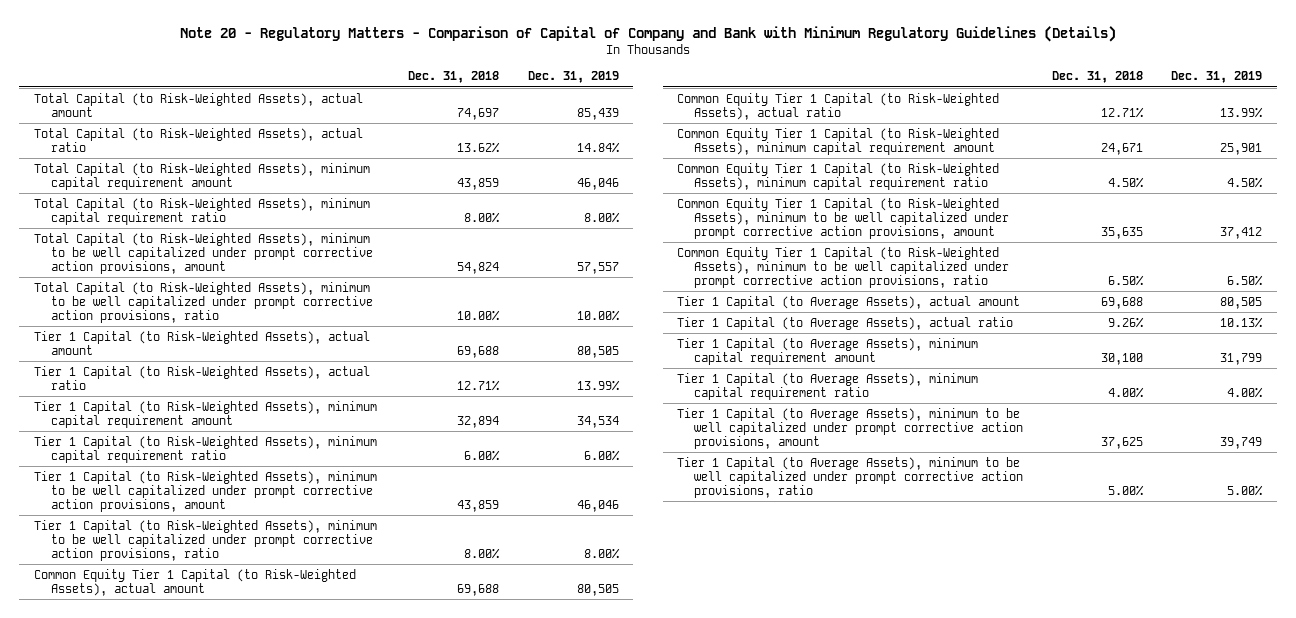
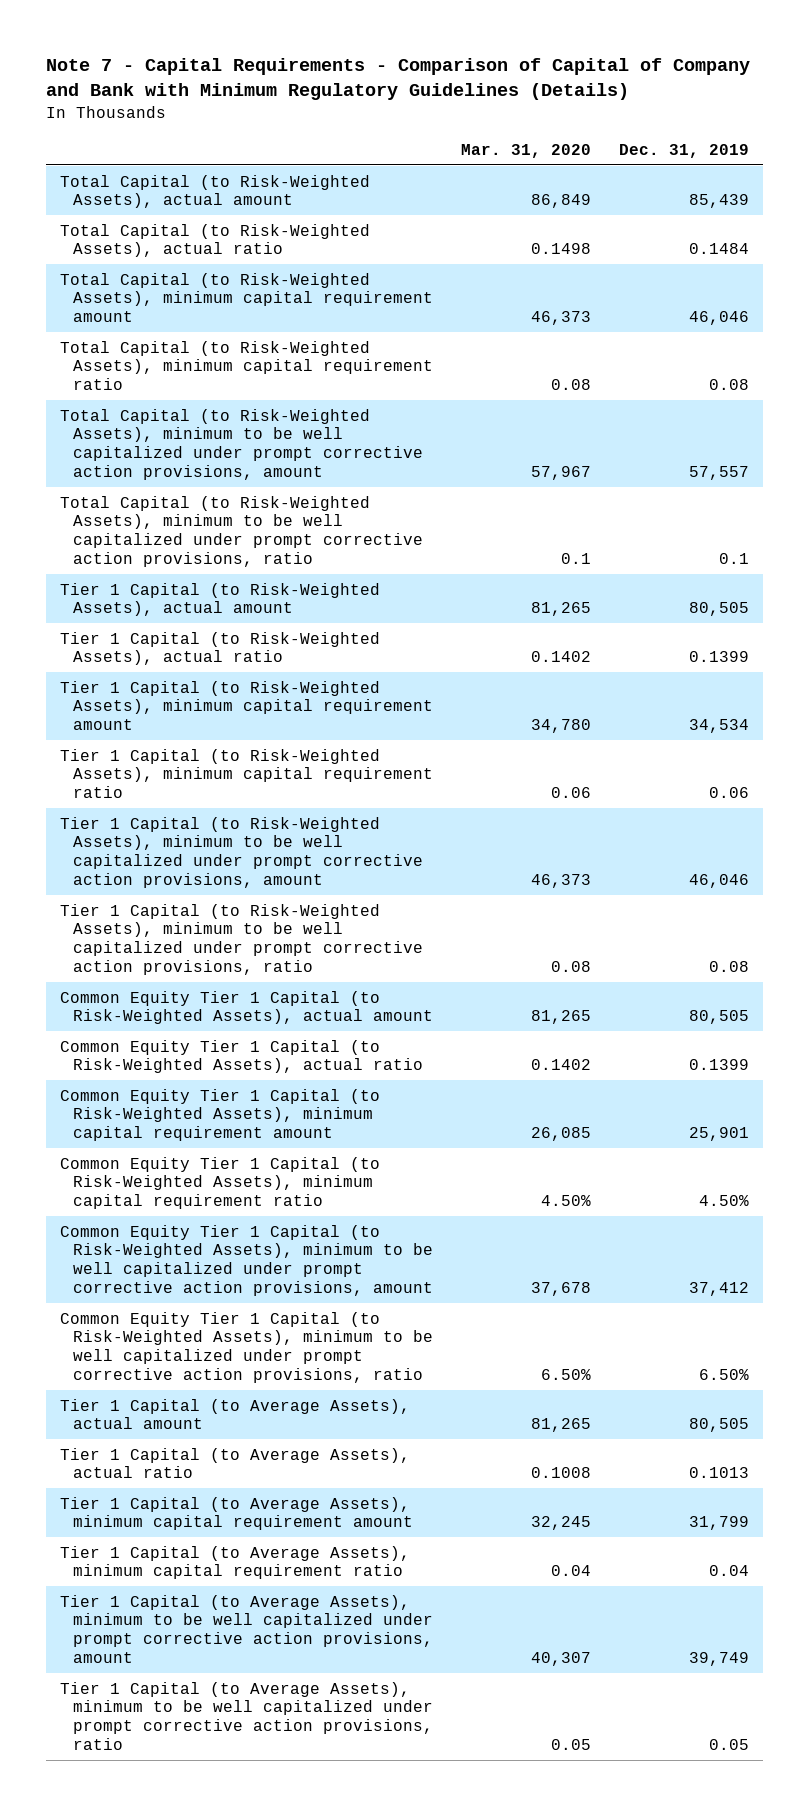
- Note 20 - Regulatory Matters - Comparison of Capital of Company and Bank with Minimum Regulatory Guidelines (Details)
+ Note 7 - Capital Requirements - Comparison of Capital of Company and Bank with Minimum Regulatory Guidelines (Details)
- | Dec. 31, 2018 | Dec. 31, 2019
+ | Mar. 31, 2020 | Dec. 31, 2019
- Total Capital (to Risk-Weighted Assets), actual ratio | 13.62% | 14.84%
+ Total Capital (to Risk-Weighted Assets), actual ratio | 0.1498 | 0.1484
- Total Capital (to Risk-Weighted Assets), minimum capital requirement ratio | 8.00% | 8.00%
+ Total Capital (to Risk-Weighted Assets), minimum capital requirement ratio | 0.08 | 0.08
- Total Capital (to Risk-Weighted Assets), minimum to be well capitalized under prompt corrective action provisions, ratio | 10.00% | 10.00%
+ Total Capital (to Risk-Weighted Assets), minimum to be well capitalized under prompt corrective action provisions, ratio | 0.1 | 0.1
- Tier 1 Capital (to Risk-Weighted Assets), actual ratio | 12.71% | 13.99%
+ Tier 1 Capital (to Risk-Weighted Assets), actual ratio | 0.1402 | 0.1399
- Tier 1 Capital (to Risk-Weighted Assets), minimum capital requirement ratio | 6.00% | 6.00%
+ Tier 1 Capital (to Risk-Weighted Assets), minimum capital requirement ratio | 0.06 | 0.06
- Tier 1 Capital (to Risk-Weighted Assets), minimum to be well capitalized under prompt corrective action provisions, ratio | 8.00% | 8.00%
+ Tier 1 Capital (to Risk-Weighted Assets), minimum to be well capitalized under prompt corrective action provisions, ratio | 0.08 | 0.08
- Common Equity Tier 1 Capital (to Risk-Weighted Assets), actual ratio | 12.71% | 13.99%
+ Common Equity Tier 1 Capital (to Risk-Weighted Assets), actual ratio | 0.1402 | 0.1399
- Tier 1 Capital (to Average Assets), actual ratio | 9.26% | 10.13%
+ Tier 1 Capital (to Average Assets), actual ratio | 0.1008 | 0.1013
- Tier 1 Capital (to Average Assets), minimum capital requirement ratio | 4.00% | 4.00%
+ Tier 1 Capital (to Average Assets), minimum capital requirement ratio | 0.04 | 0.04
- Tier 1 Capital (to Average Assets), minimum to be well capitalized under prompt corrective action provisions, ratio | 5.00% | 5.00%
+ Tier 1 Capital (to Average Assets), minimum to be well capitalized under prompt corrective action provisions, ratio | 0.05 | 0.05

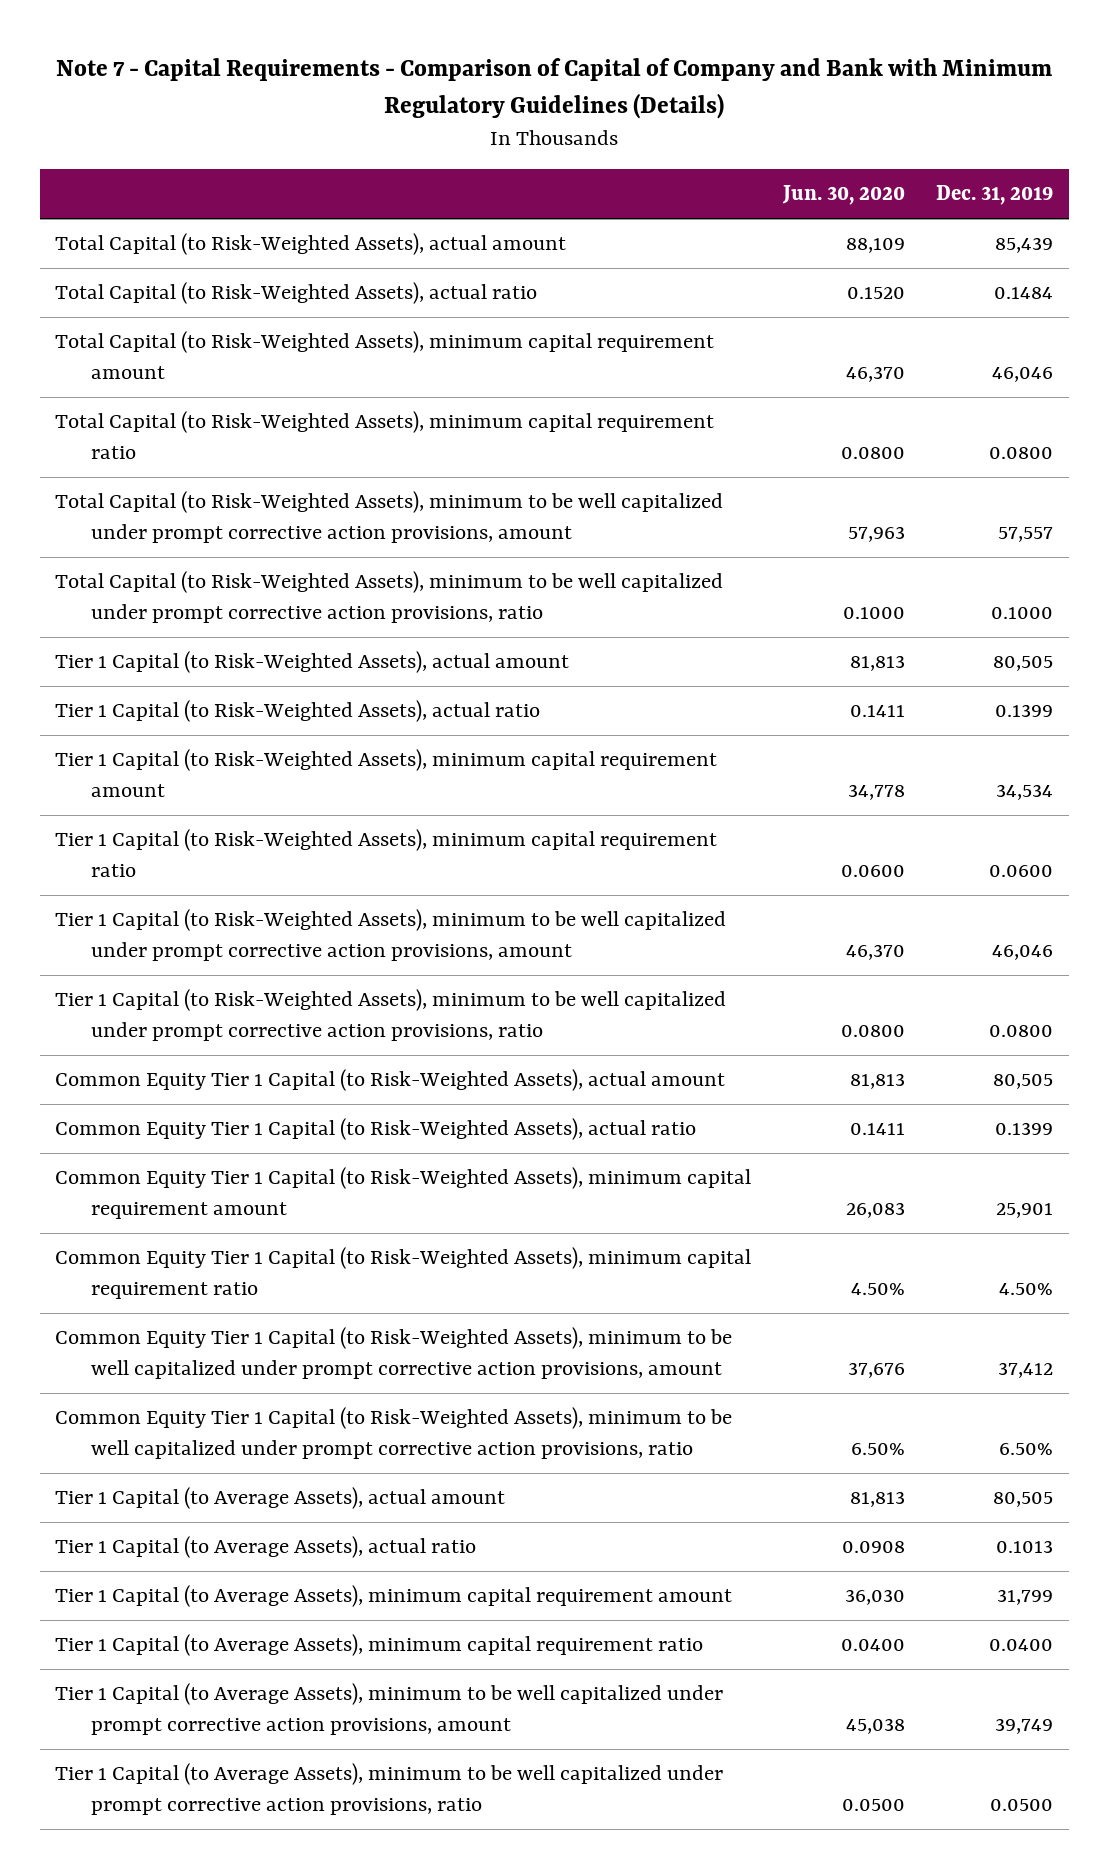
- | Mar. 31, 2020 | Dec. 31, 2019
+ | Jun. 30, 2020 | Dec. 31, 2019
- Total Capital (to Risk-Weighted Assets), minimum capital requirement ratio | 0.08 | 0.08
+ Total Capital (to Risk-Weighted Assets), minimum capital requirement ratio | 0.0800 | 0.0800
- Total Capital (to Risk-Weighted Assets), minimum to be well capitalized under prompt corrective action provisions, ratio | 0.1 | 0.1
+ Total Capital (to Risk-Weighted Assets), minimum to be well capitalized under prompt corrective action provisions, ratio | 0.1000 | 0.1000
- Tier 1 Capital (to Risk-Weighted Assets), minimum capital requirement ratio | 0.06 | 0.06
+ Tier 1 Capital (to Risk-Weighted Assets), minimum capital requirement ratio | 0.0600 | 0.0600
- Tier 1 Capital (to Risk-Weighted Assets), minimum to be well capitalized under prompt corrective action provisions, ratio | 0.08 | 0.08
+ Tier 1 Capital (to Risk-Weighted Assets), minimum to be well capitalized under prompt corrective action provisions, ratio | 0.0800 | 0.0800
- Tier 1 Capital (to Average Assets), minimum capital requirement ratio | 0.04 | 0.04
+ Tier 1 Capital (to Average Assets), minimum capital requirement ratio | 0.0400 | 0.0400
- Tier 1 Capital (to Average Assets), minimum to be well capitalized under prompt corrective action provisions, ratio | 0.05 | 0.05
+ Tier 1 Capital (to Average Assets), minimum to be well capitalized under prompt corrective action provisions, ratio | 0.0500 | 0.0500

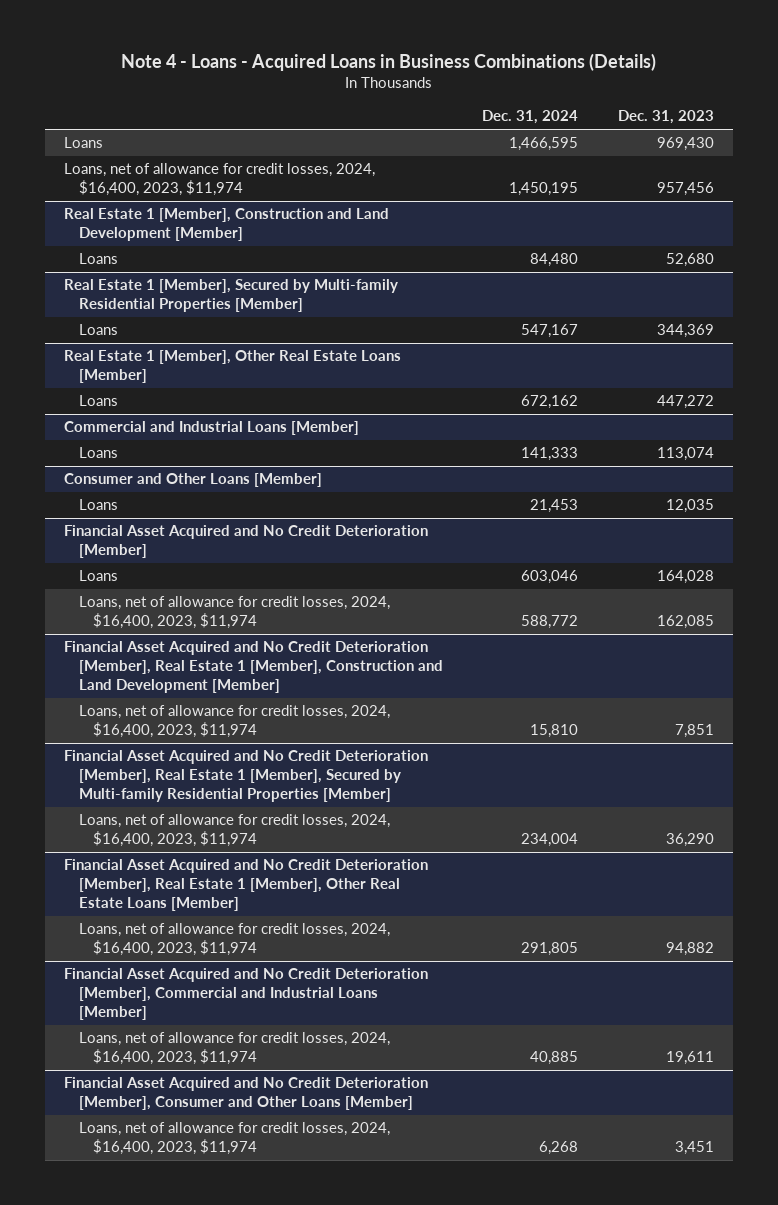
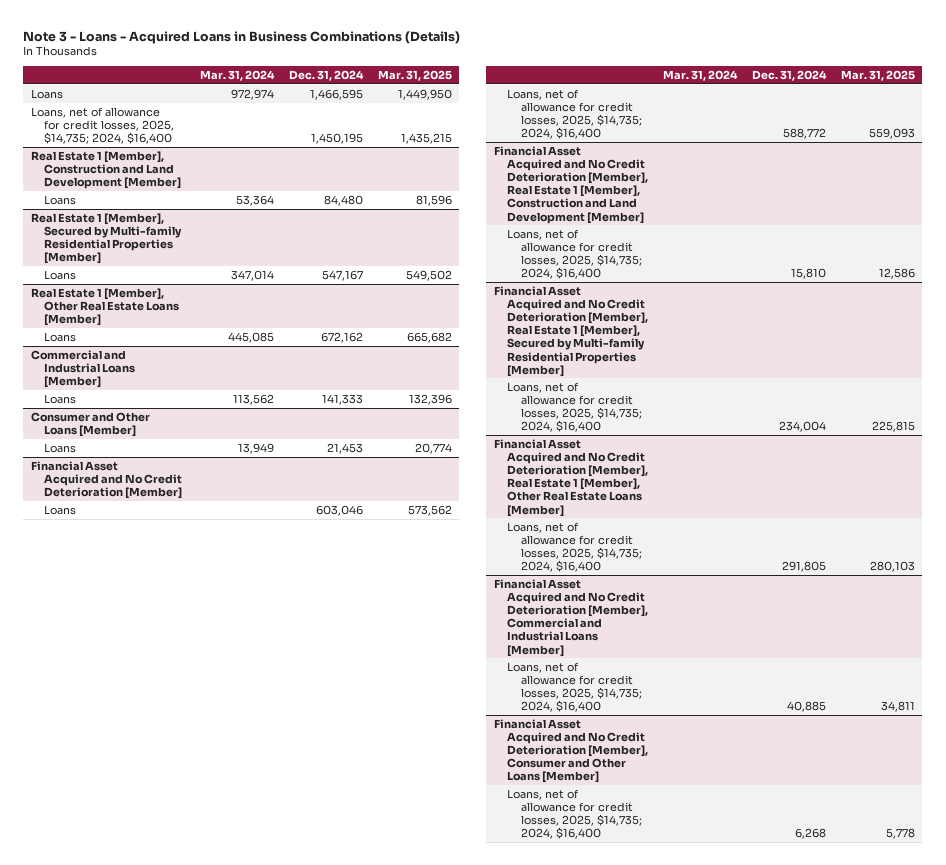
- Note 4 - Loans - Acquired Loans in Business Combinations (Details)
+ Note 3 - Loans - Acquired Loans in Business Combinations (Details)
- | Dec. 31, 2024 | Dec. 31, 2023
+ | Mar. 31, 2024 | Dec. 31, 2024 | Mar. 31, 2025
- Loans, net of allowance for credit losses, 2024, $16,400, 2023, $11,974 | 1,450,195 | 957,456
+ Loans, net of allowance for credit losses, 2025, $14,735; 2024, $16,400 | | 1,450,195 | 1,435,215
@ Financial Asset Acquired and No Credit Deterioration [Member]
- Loans, net of allowance for credit losses, 2024, $16,400, 2023, $11,974 | 588,772 | 162,085
+ Loans, net of allowance for credit losses, 2025, $14,735; 2024, $16,400 | | 588,772 | 559,093
@ Financial Asset Acquired and No Credit Deterioration [Member], Real Estate 1 [Member], Construction and Land Development [Member]
- Loans, net of allowance for credit losses, 2024, $16,400, 2023, $11,974 | 15,810 | 7,851
+ Loans, net of allowance for credit losses, 2025, $14,735; 2024, $16,400 | | 15,810 | 12,586
@ Financial Asset Acquired and No Credit Deterioration [Member], Real Estate 1 [Member], Secured by Multi-family Residential Properties [Member]
- Loans, net of allowance for credit losses, 2024, $16,400, 2023, $11,974 | 234,004 | 36,290
+ Loans, net of allowance for credit losses, 2025, $14,735; 2024, $16,400 | | 234,004 | 225,815
@ Financial Asset Acquired and No Credit Deterioration [Member], Real Estate 1 [Member], Other Real Estate Loans [Member]
- Loans, net of allowance for credit losses, 2024, $16,400, 2023, $11,974 | 291,805 | 94,882
+ Loans, net of allowance for credit losses, 2025, $14,735; 2024, $16,400 | | 291,805 | 280,103
@ Financial Asset Acquired and No Credit Deterioration [Member], Commercial and Industrial Loans [Member]
- Loans, net of allowance for credit losses, 2024, $16,400, 2023, $11,974 | 40,885 | 19,611
+ Loans, net of allowance for credit losses, 2025, $14,735; 2024, $16,400 | | 40,885 | 34,811
@ Financial Asset Acquired and No Credit Deterioration [Member], Consumer and Other Loans [Member]
- Loans, net of allowance for credit losses, 2024, $16,400, 2023, $11,974 | 6,268 | 3,451
+ Loans, net of allowance for credit losses, 2025, $14,735; 2024, $16,400 | | 6,268 | 5,778

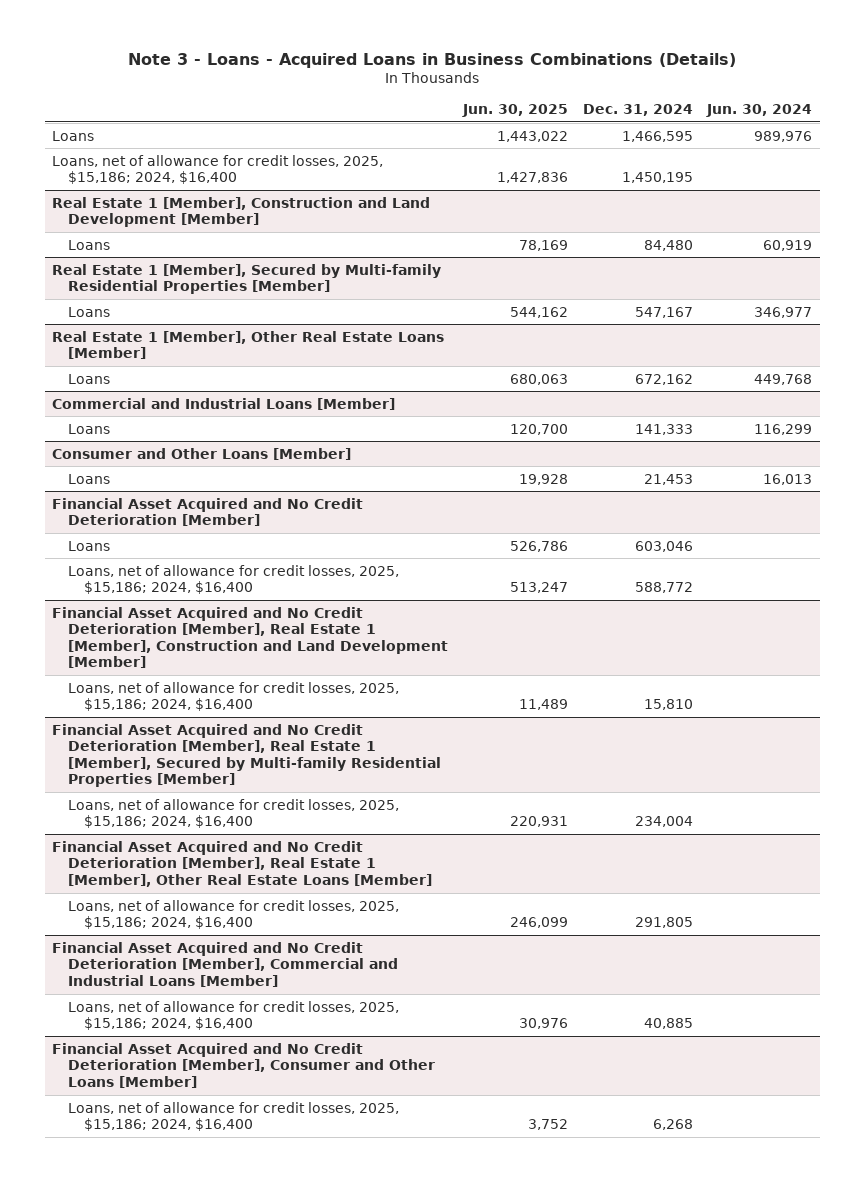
- | Mar. 31, 2024 | Dec. 31, 2024 | Mar. 31, 2025
+ | Jun. 30, 2025 | Dec. 31, 2024 | Jun. 30, 2024
- Loans, net of allowance for credit losses, 2025, $14,735; 2024, $16,400 | | 1,450,195 | 1,435,215
+ Loans, net of allowance for credit losses, 2025, $15,186; 2024, $16,400 | 1,427,836 | 1,450,195 |
@ Financial Asset Acquired and No Credit Deterioration [Member]
- Loans, net of allowance for credit losses, 2025, $14,735; 2024, $16,400 | | 588,772 | 559,093
+ Loans, net of allowance for credit losses, 2025, $15,186; 2024, $16,400 | 513,247 | 588,772 |
@ Financial Asset Acquired and No Credit Deterioration [Member], Real Estate 1 [Member], Construction and Land Development [Member]
- Loans, net of allowance for credit losses, 2025, $14,735; 2024, $16,400 | | 15,810 | 12,586
+ Loans, net of allowance for credit losses, 2025, $15,186; 2024, $16,400 | 11,489 | 15,810 |
@ Financial Asset Acquired and No Credit Deterioration [Member], Real Estate 1 [Member], Secured by Multi-family Residential Properties [Member]
- Loans, net of allowance for credit losses, 2025, $14,735; 2024, $16,400 | | 234,004 | 225,815
+ Loans, net of allowance for credit losses, 2025, $15,186; 2024, $16,400 | 220,931 | 234,004 |
@ Financial Asset Acquired and No Credit Deterioration [Member], Real Estate 1 [Member], Other Real Estate Loans [Member]
- Loans, net of allowance for credit losses, 2025, $14,735; 2024, $16,400 | | 291,805 | 280,103
+ Loans, net of allowance for credit losses, 2025, $15,186; 2024, $16,400 | 246,099 | 291,805 |
@ Financial Asset Acquired and No Credit Deterioration [Member], Commercial and Industrial Loans [Member]
- Loans, net of allowance for credit losses, 2025, $14,735; 2024, $16,400 | | 40,885 | 34,811
+ Loans, net of allowance for credit losses, 2025, $15,186; 2024, $16,400 | 30,976 | 40,885 |
@ Financial Asset Acquired and No Credit Deterioration [Member], Consumer and Other Loans [Member]
- Loans, net of allowance for credit losses, 2025, $14,735; 2024, $16,400 | | 6,268 | 5,778
+ Loans, net of allowance for credit losses, 2025, $15,186; 2024, $16,400 | 3,752 | 6,268 |

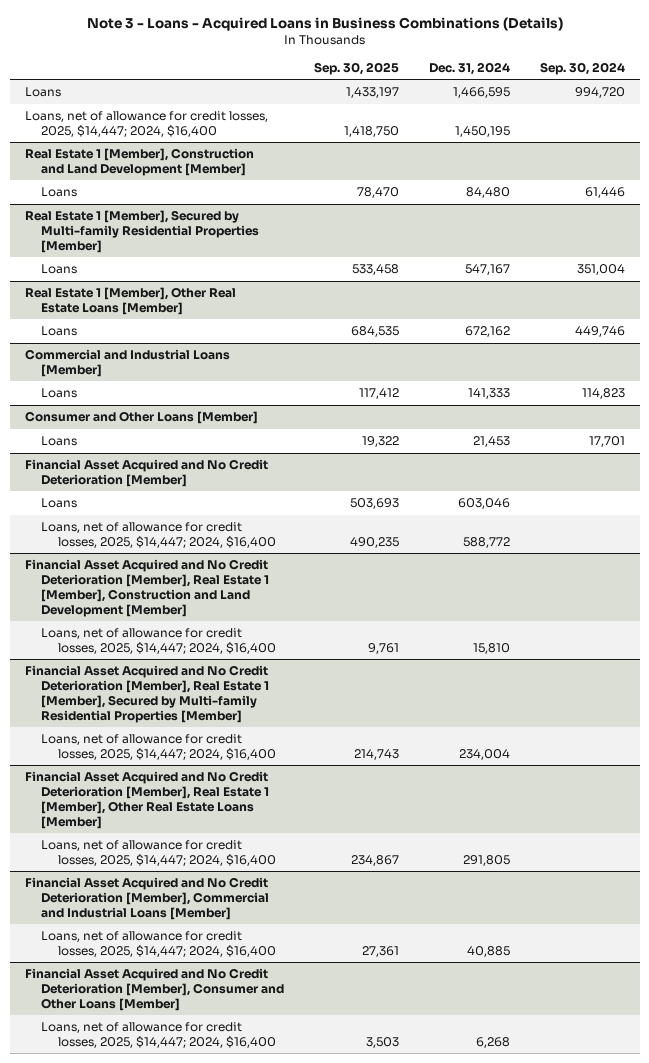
- | Jun. 30, 2025 | Dec. 31, 2024 | Jun. 30, 2024
+ | Sep. 30, 2025 | Dec. 31, 2024 | Sep. 30, 2024
- Loans, net of allowance for credit losses, 2025, $15,186; 2024, $16,400 | 1,427,836 | 1,450,195 |
+ Loans, net of allowance for credit losses, 2025, $14,447; 2024, $16,400 | 1,418,750 | 1,450,195 |
@ Financial Asset Acquired and No Credit Deterioration [Member]
- Loans, net of allowance for credit losses, 2025, $15,186; 2024, $16,400 | 513,247 | 588,772 |
+ Loans, net of allowance for credit losses, 2025, $14,447; 2024, $16,400 | 490,235 | 588,772 |
@ Financial Asset Acquired and No Credit Deterioration [Member], Real Estate 1 [Member], Construction and Land Development [Member]
- Loans, net of allowance for credit losses, 2025, $15,186; 2024, $16,400 | 11,489 | 15,810 |
+ Loans, net of allowance for credit losses, 2025, $14,447; 2024, $16,400 | 9,761 | 15,810 |
@ Financial Asset Acquired and No Credit Deterioration [Member], Real Estate 1 [Member], Secured by Multi-family Residential Properties [Member]
- Loans, net of allowance for credit losses, 2025, $15,186; 2024, $16,400 | 220,931 | 234,004 |
+ Loans, net of allowance for credit losses, 2025, $14,447; 2024, $16,400 | 214,743 | 234,004 |
@ Financial Asset Acquired and No Credit Deterioration [Member], Real Estate 1 [Member], Other Real Estate Loans [Member]
- Loans, net of allowance for credit losses, 2025, $15,186; 2024, $16,400 | 246,099 | 291,805 |
+ Loans, net of allowance for credit losses, 2025, $14,447; 2024, $16,400 | 234,867 | 291,805 |
@ Financial Asset Acquired and No Credit Deterioration [Member], Commercial and Industrial Loans [Member]
- Loans, net of allowance for credit losses, 2025, $15,186; 2024, $16,400 | 30,976 | 40,885 |
+ Loans, net of allowance for credit losses, 2025, $14,447; 2024, $16,400 | 27,361 | 40,885 |
@ Financial Asset Acquired and No Credit Deterioration [Member], Consumer and Other Loans [Member]
- Loans, net of allowance for credit losses, 2025, $15,186; 2024, $16,400 | 3,752 | 6,268 |
+ Loans, net of allowance for credit losses, 2025, $14,447; 2024, $16,400 | 3,503 | 6,268 |

